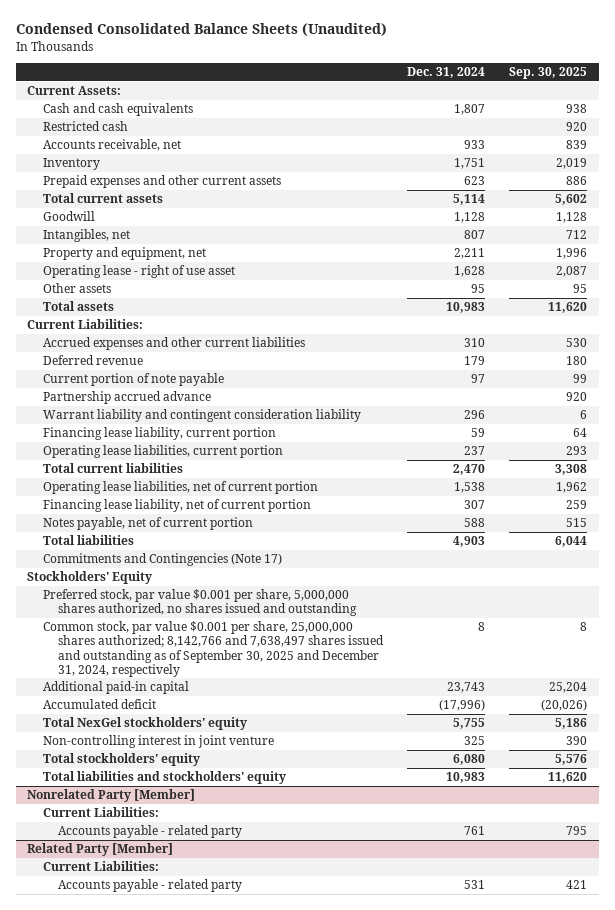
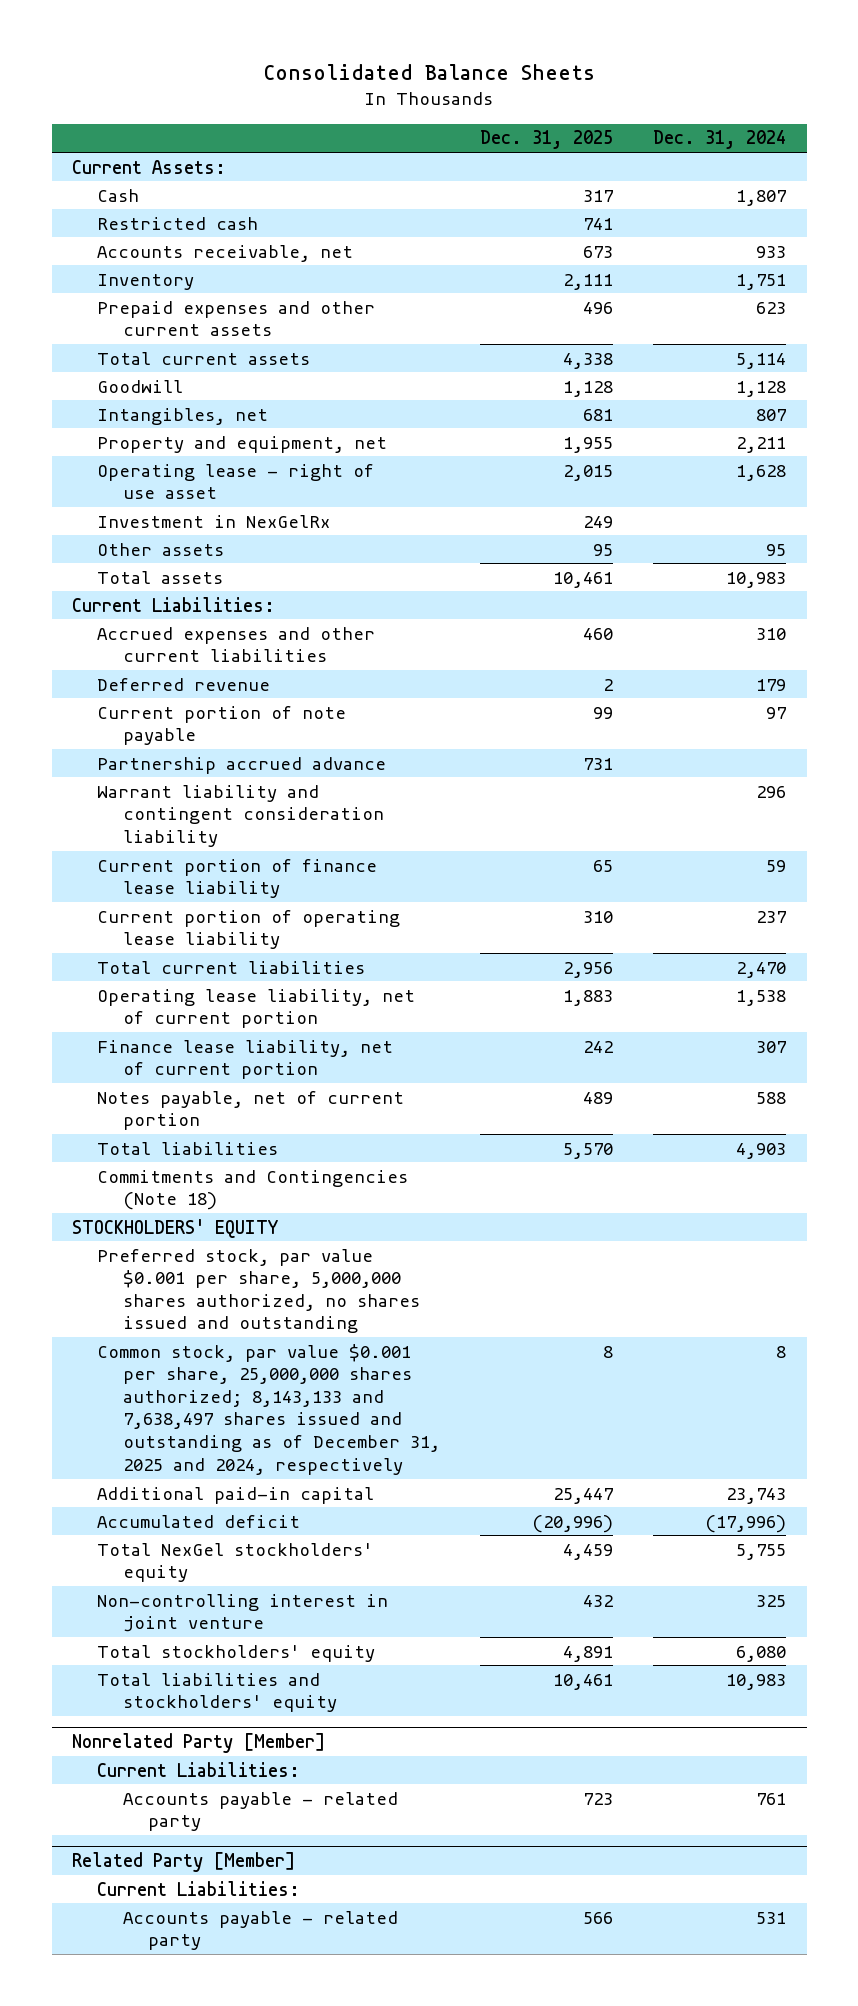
- Condensed Consolidated Balance Sheets (Unaudited)
+ Consolidated Balance Sheets
- | Dec. 31, 2024 | Sep. 30, 2025
+ | Dec. 31, 2025 | Dec. 31, 2024
- Cash and cash equivalents | 1,807 | 938
+ Cash | 317 | 1,807
+ Investment in NexGelRx | 249 |
- Financing lease liability, current portion | 59 | 64
- Operating lease liabilities, current portion | 237 | 293
+ Current portion of finance lease liability | 65 | 59
+ Current portion of operating lease liability | 310 | 237
- Operating lease liabilities, net of current portion | 1,538 | 1,962
- Financing lease liability, net of current portion | 307 | 259
+ Operating lease liability, net of current portion | 1,883 | 1,538
+ Finance lease liability, net of current portion | 242 | 307
- Commitments and Contingencies (Note 17)
- Stockholders' Equity
+ Commitments and Contingencies (Note 18)
+ STOCKHOLDERS' EQUITY
- Common stock, par value $0.001 per share, 25,000,000 shares authorized; 8,142,766 and 7,638,497 shares issued and outstanding as of September 30, 2025 and December 31, 2024, respectively | 8 | 8
+ Common stock, par value $0.001 per share, 25,000,000 shares authorized; 8,143,133 and 7,638,497 shares issued and outstanding as of December 31, 2025 and 2024, respectively | 8 | 8

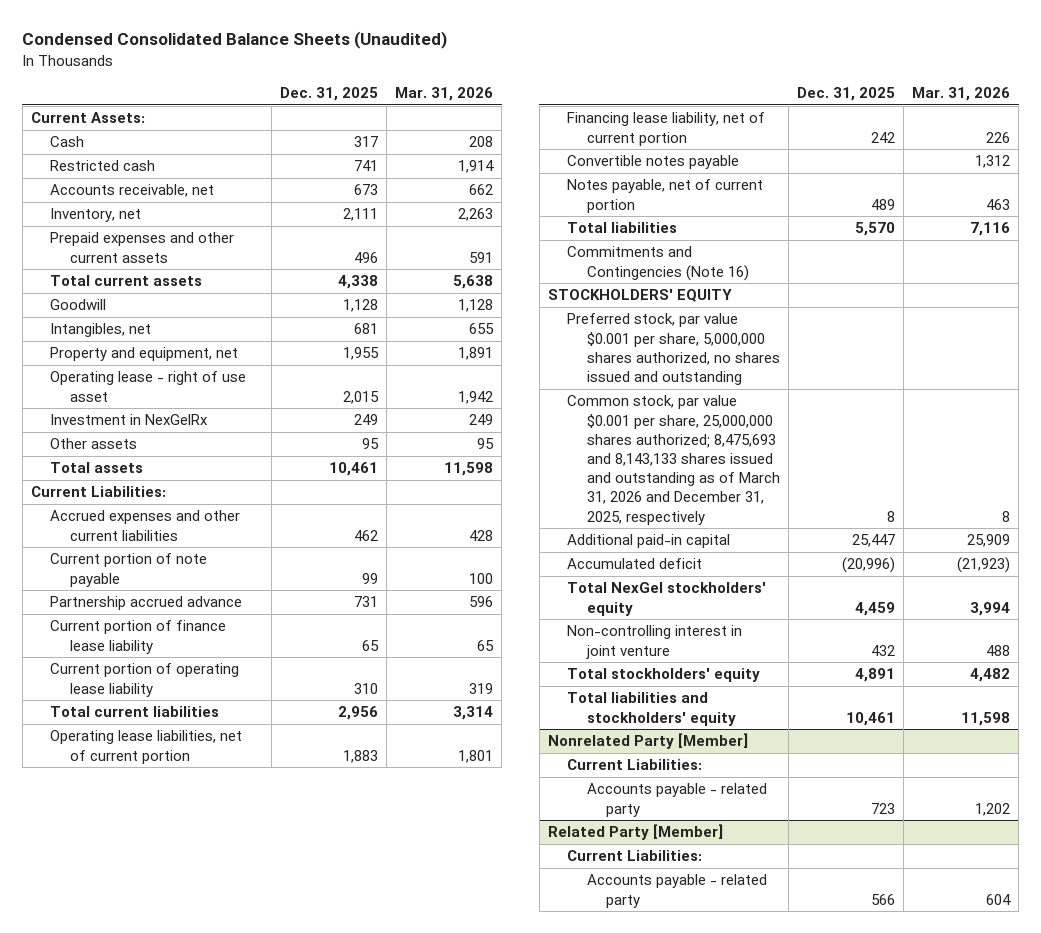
- Consolidated Balance Sheets
+ Condensed Consolidated Balance Sheets (Unaudited)
- | Dec. 31, 2025 | Dec. 31, 2024
+ | Dec. 31, 2025 | Mar. 31, 2026
- Inventory | 2,111 | 1,751
+ Inventory, net | 2,111 | 2,263
- Accrued expenses and other current liabilities | 460 | 310
- Deferred revenue | 2 | 179
+ Accrued expenses and other current liabilities | 462 | 428
- Warrant liability and contingent consideration liability | | 296
- Operating lease liability, net of current portion | 1,883 | 1,538
- Finance lease liability, net of current portion | 242 | 307
+ Operating lease liabilities, net of current portion | 1,883 | 1,801
+ Financing lease liability, net of current portion | 242 | 226
+ Convertible notes payable | | 1,312
- Commitments and Contingencies (Note 18)
+ Commitments and Contingencies (Note 16)
- Common stock, par value $0.001 per share, 25,000,000 shares authorized; 8,143,133 and 7,638,497 shares issued and outstanding as of December 31, 2025 and 2024, respectively | 8 | 8
+ Common stock, par value $0.001 per share, 25,000,000 shares authorized; 8,475,693 and 8,143,133 shares issued and outstanding as of March 31, 2026 and December 31, 2025, respectively | 8 | 8

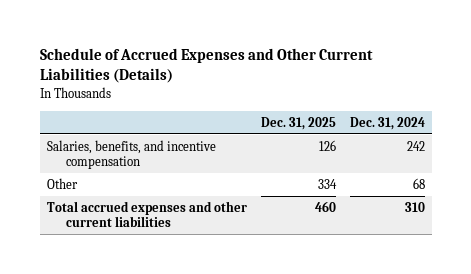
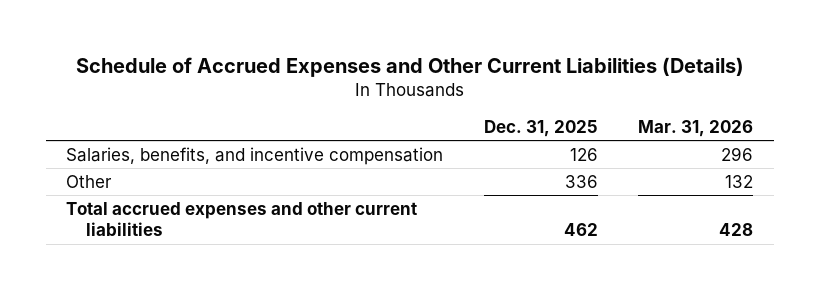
- | Dec. 31, 2025 | Dec. 31, 2024
+ | Dec. 31, 2025 | Mar. 31, 2026
- Other | 334 | 68
- Total accrued expenses and other current liabilities | 460 | 310
+ Other | 336 | 132
+ Total accrued expenses and other current liabilities | 462 | 428

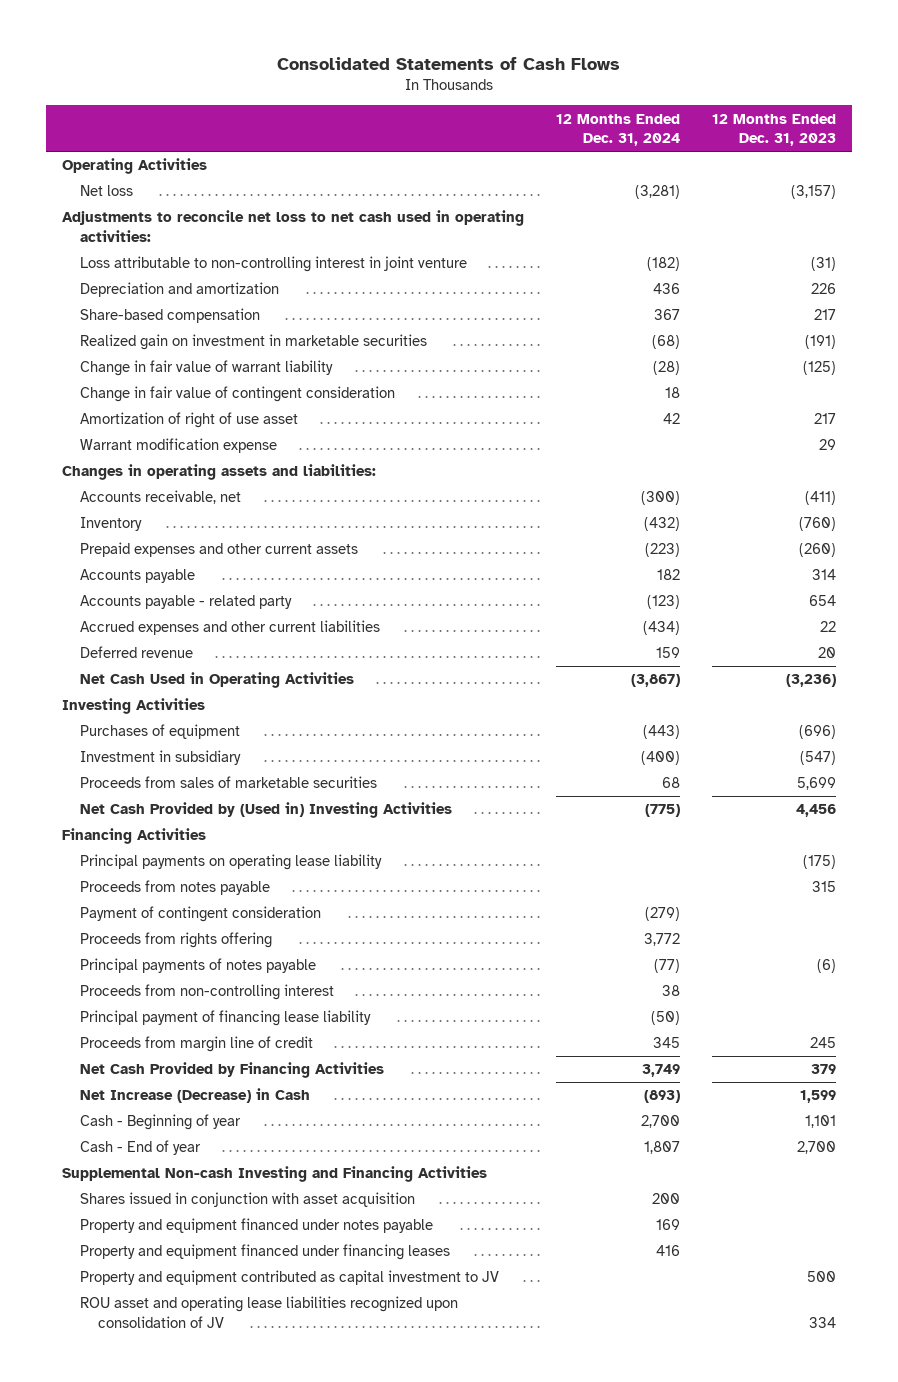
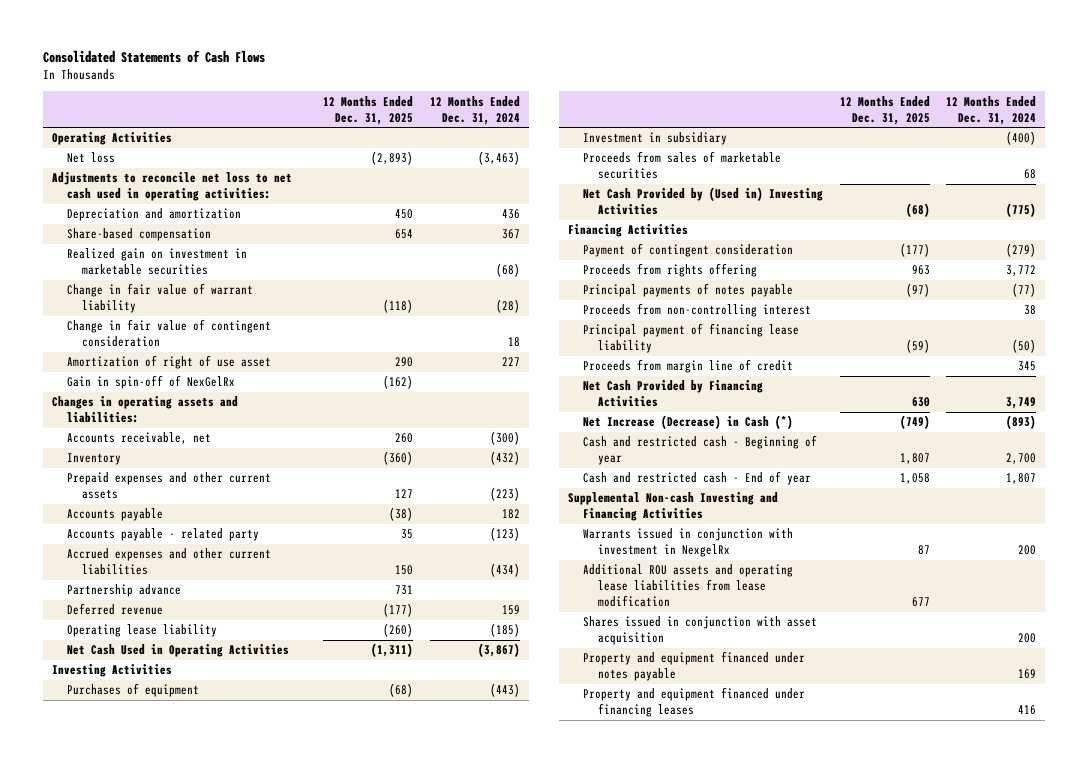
- | 12 Months Ended Dec. 31, 2024 | 12 Months Ended Dec. 31, 2023
+ | 12 Months Ended Dec. 31, 2025 | 12 Months Ended Dec. 31, 2024
- Net loss | (3,281) | (3,157)
+ Net loss | (2,893) | (3,463)
- Loss attributable to non-controlling interest in joint venture | (182) | (31)
- Amortization of right of use asset | 42 | 217
- Warrant modification expense | | 29
+ Amortization of right of use asset | 290 | 227
+ Gain in spin-off of NexGelRx | (162) |
+ Partnership advance | 731 |
+ Operating lease liability | (260) | (185)
- Principal payments on operating lease liability | | (175)
- Proceeds from notes payable | | 315
- Net Increase (Decrease) in Cash | (893) | 1,599
- Cash - Beginning of year | 2,700 | 1,101
- Cash - End of year | 1,807 | 2,700
+ Net Increase (Decrease) in Cash (*) | (749) | (893)
+ Cash and restricted cash - Beginning of year | 1,807 | 2,700
+ Cash and restricted cash - End of year | 1,058 | 1,807
+ Warrants issued in conjunction with investment in NexgelRx | 87 | 200
+ Additional ROU assets and operating lease liabilities from lease modification | 677 |
- Property and equipment contributed as capital investment to JV | | 500
- ROU asset and operating lease liabilities recognized upon consolidation of JV | | 334

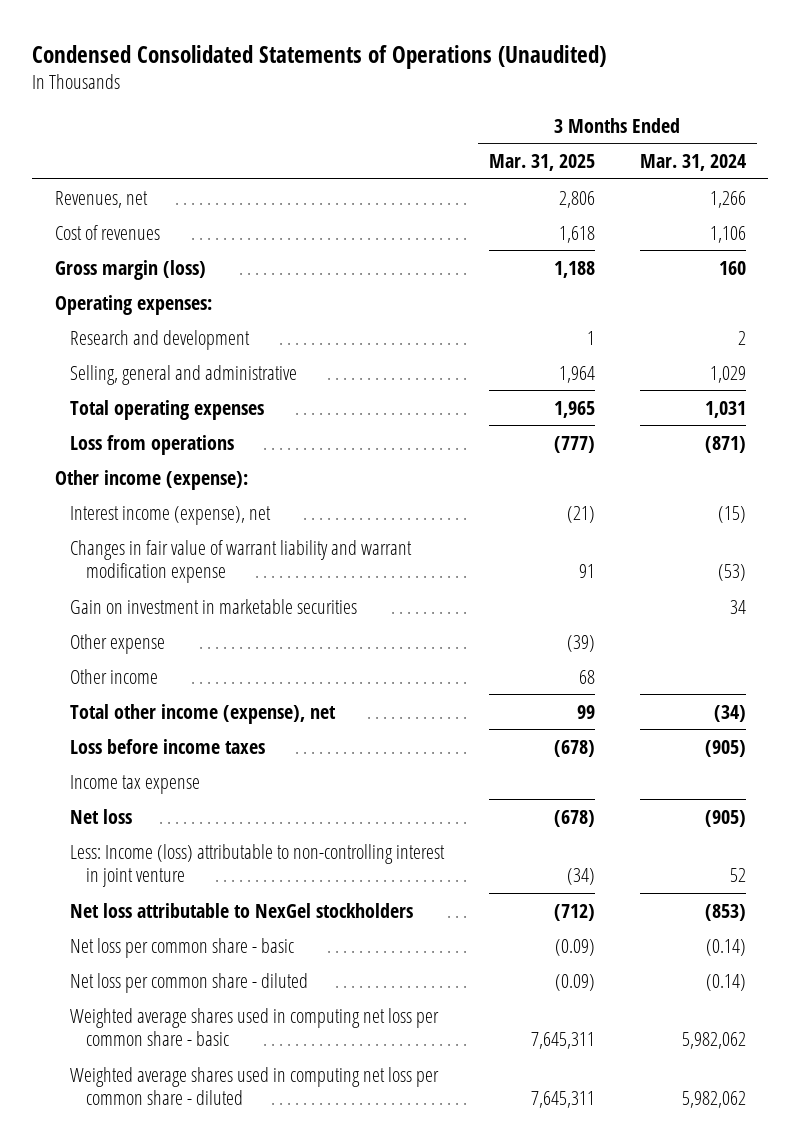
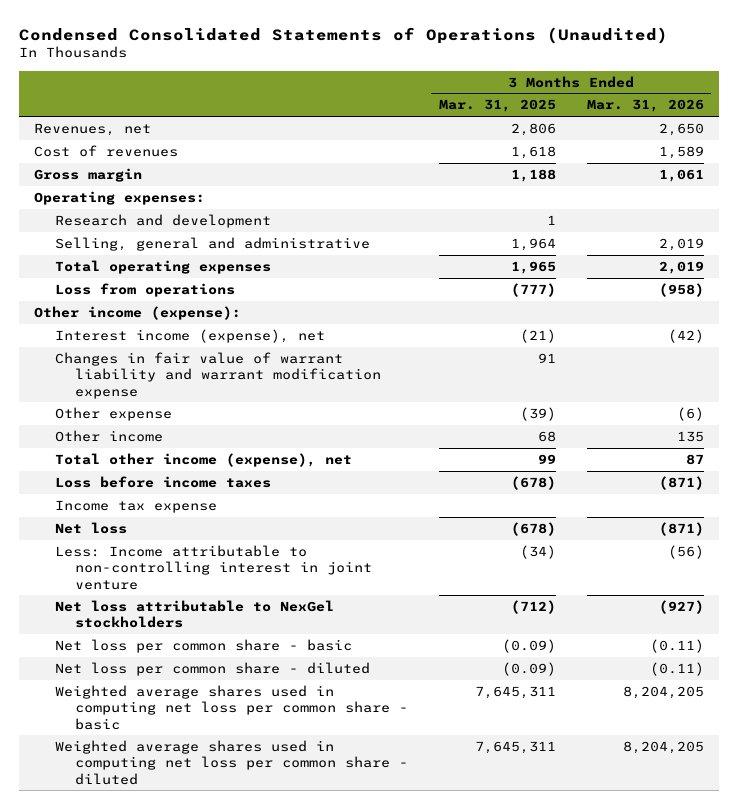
- | 3 Months Ended Mar. 31, 2025 | 3 Months Ended Mar. 31, 2024
+ | 3 Months Ended Mar. 31, 2025 | 3 Months Ended Mar. 31, 2026
- Gross margin (loss) | 1,188 | 160
+ Gross margin | 1,188 | 1,061
- Gain on investment in marketable securities | | 34
- Less: Income (loss) attributable to non-controlling interest in joint venture | (34) | 52
+ Less: Income attributable to non-controlling interest in joint venture | (34) | (56)

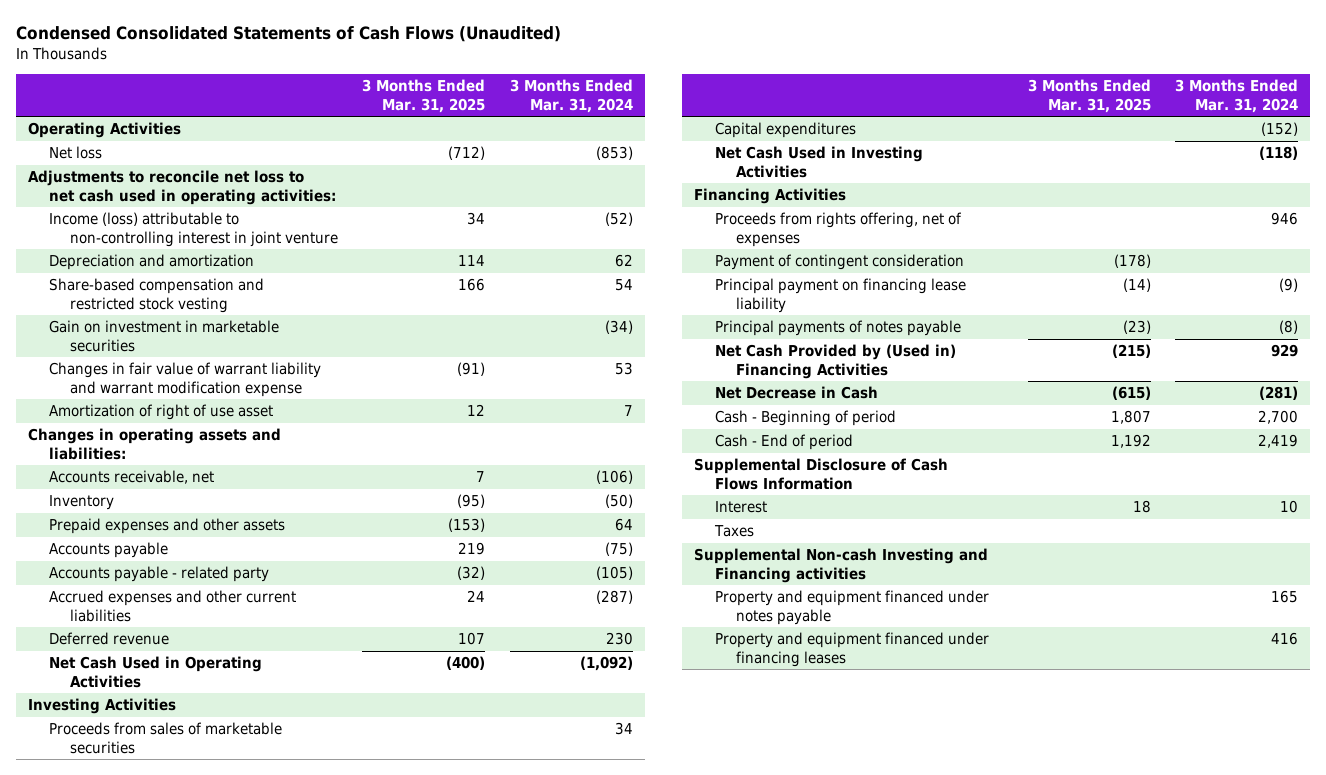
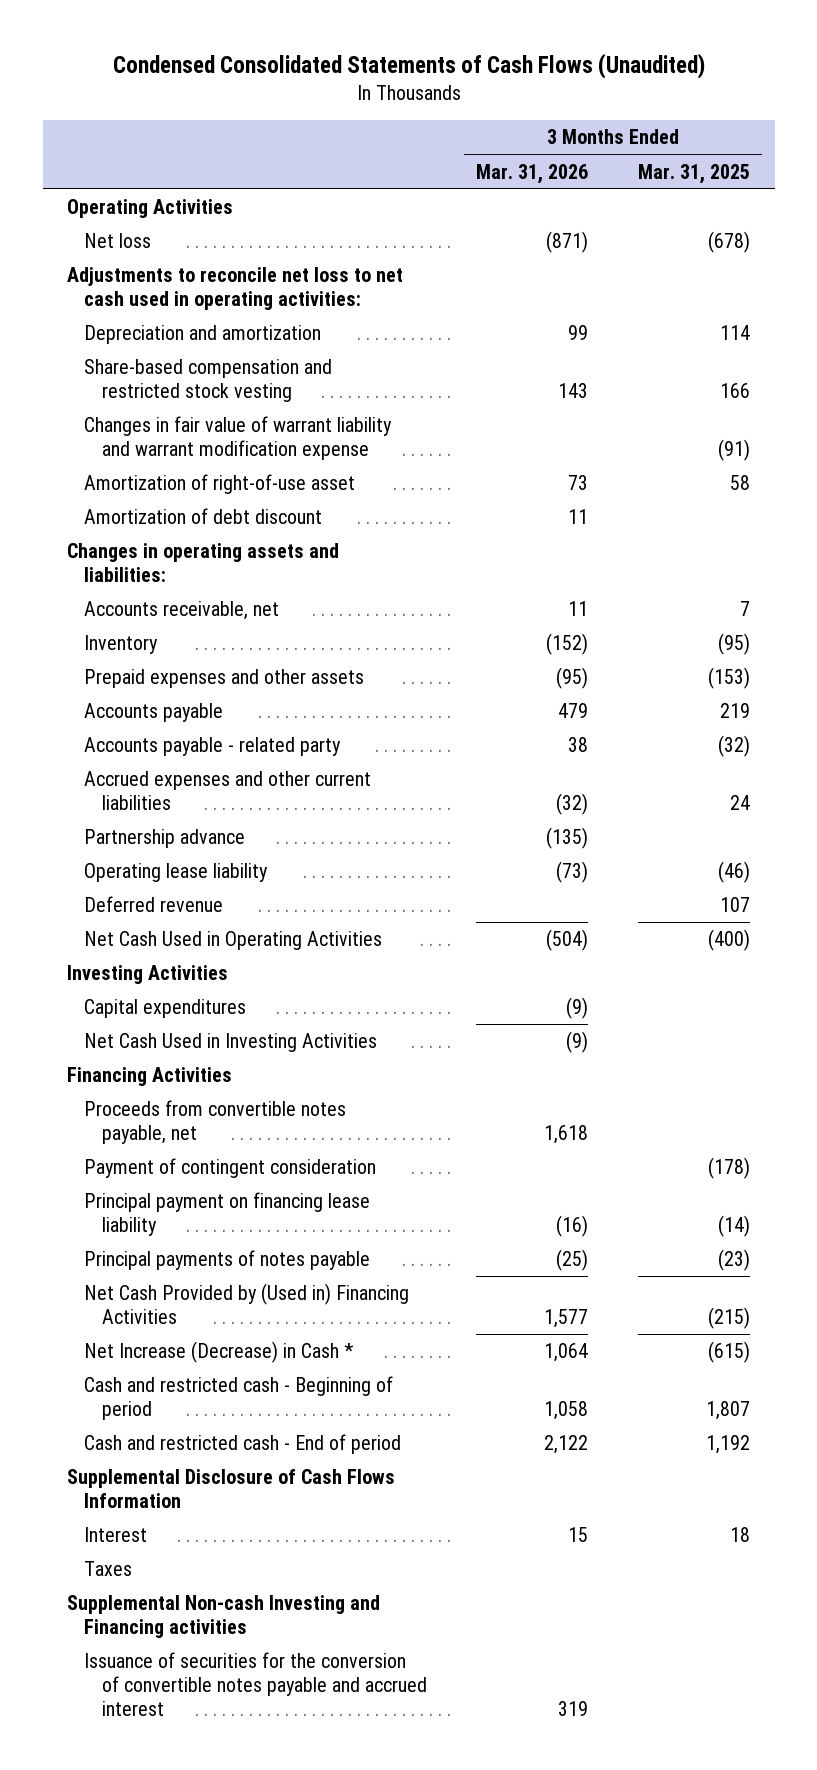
- | 3 Months Ended Mar. 31, 2025 | 3 Months Ended Mar. 31, 2024
+ | 3 Months Ended Mar. 31, 2026 | 3 Months Ended Mar. 31, 2025
- Net loss | (712) | (853)
+ Net loss | (871) | (678)
- Income (loss) attributable to non-controlling interest in joint venture | 34 | (52)
- Gain on investment in marketable securities | | (34)
- Amortization of right of use asset | 12 | 7
+ Amortization of right-of-use asset | 73 | 58
+ Amortization of debt discount | 11 |
+ Partnership advance | (135) |
+ Operating lease liability | (73) | (46)
- Proceeds from sales of marketable securities | | 34
- Proceeds from rights offering, net of expenses | | 946
+ Proceeds from convertible notes payable, net | 1,618 |
- Net Decrease in Cash | (615) | (281)
- Cash - Beginning of period | 1,807 | 2,700
- Cash - End of period | 1,192 | 2,419
+ Net Increase (Decrease) in Cash * | 1,064 | (615)
+ Cash and restricted cash - Beginning of period | 1,058 | 1,807
+ Cash and restricted cash - End of period | 2,122 | 1,192
- Property and equipment financed under notes payable | | 165
- Property and equipment financed under financing leases | | 416
+ Issuance of securities for the conversion of convertible notes payable and accrued interest | 319 |

